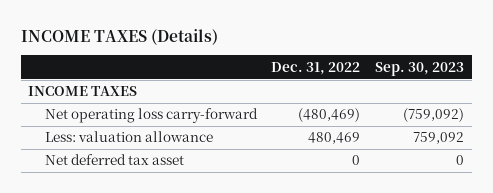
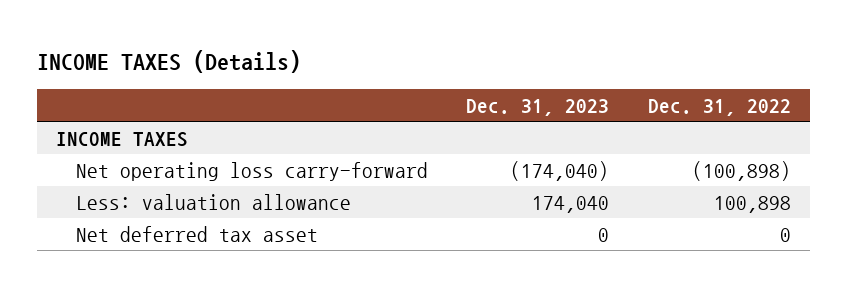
- | Dec. 31, 2022 | Sep. 30, 2023
+ | Dec. 31, 2023 | Dec. 31, 2022
- Net operating loss carry-forward | (480,469) | (759,092)
- Less: valuation allowance | 480,469 | 759,092
+ Net operating loss carry-forward | (174,040) | (100,898)
+ Less: valuation allowance | 174,040 | 100,898

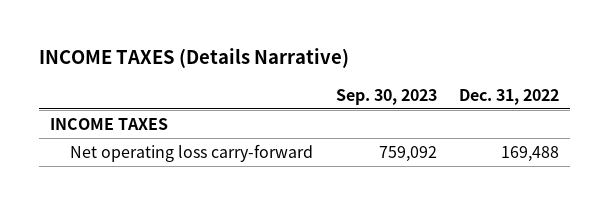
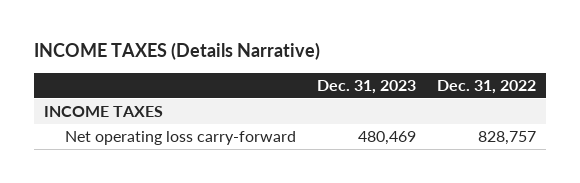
- | Sep. 30, 2023 | Dec. 31, 2022
+ | Dec. 31, 2023 | Dec. 31, 2022
- Net operating loss carry-forward | 759,092 | 169,488
+ Net operating loss carry-forward | 480,469 | 828,757

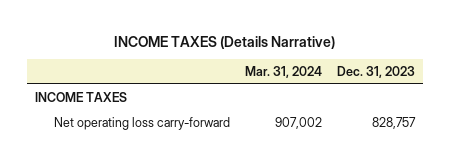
- | Dec. 31, 2023 | Dec. 31, 2022
+ | Mar. 31, 2024 | Dec. 31, 2023
- Net operating loss carry-forward | 480,469 | 828,757
+ Net operating loss carry-forward | 907,002 | 828,757

